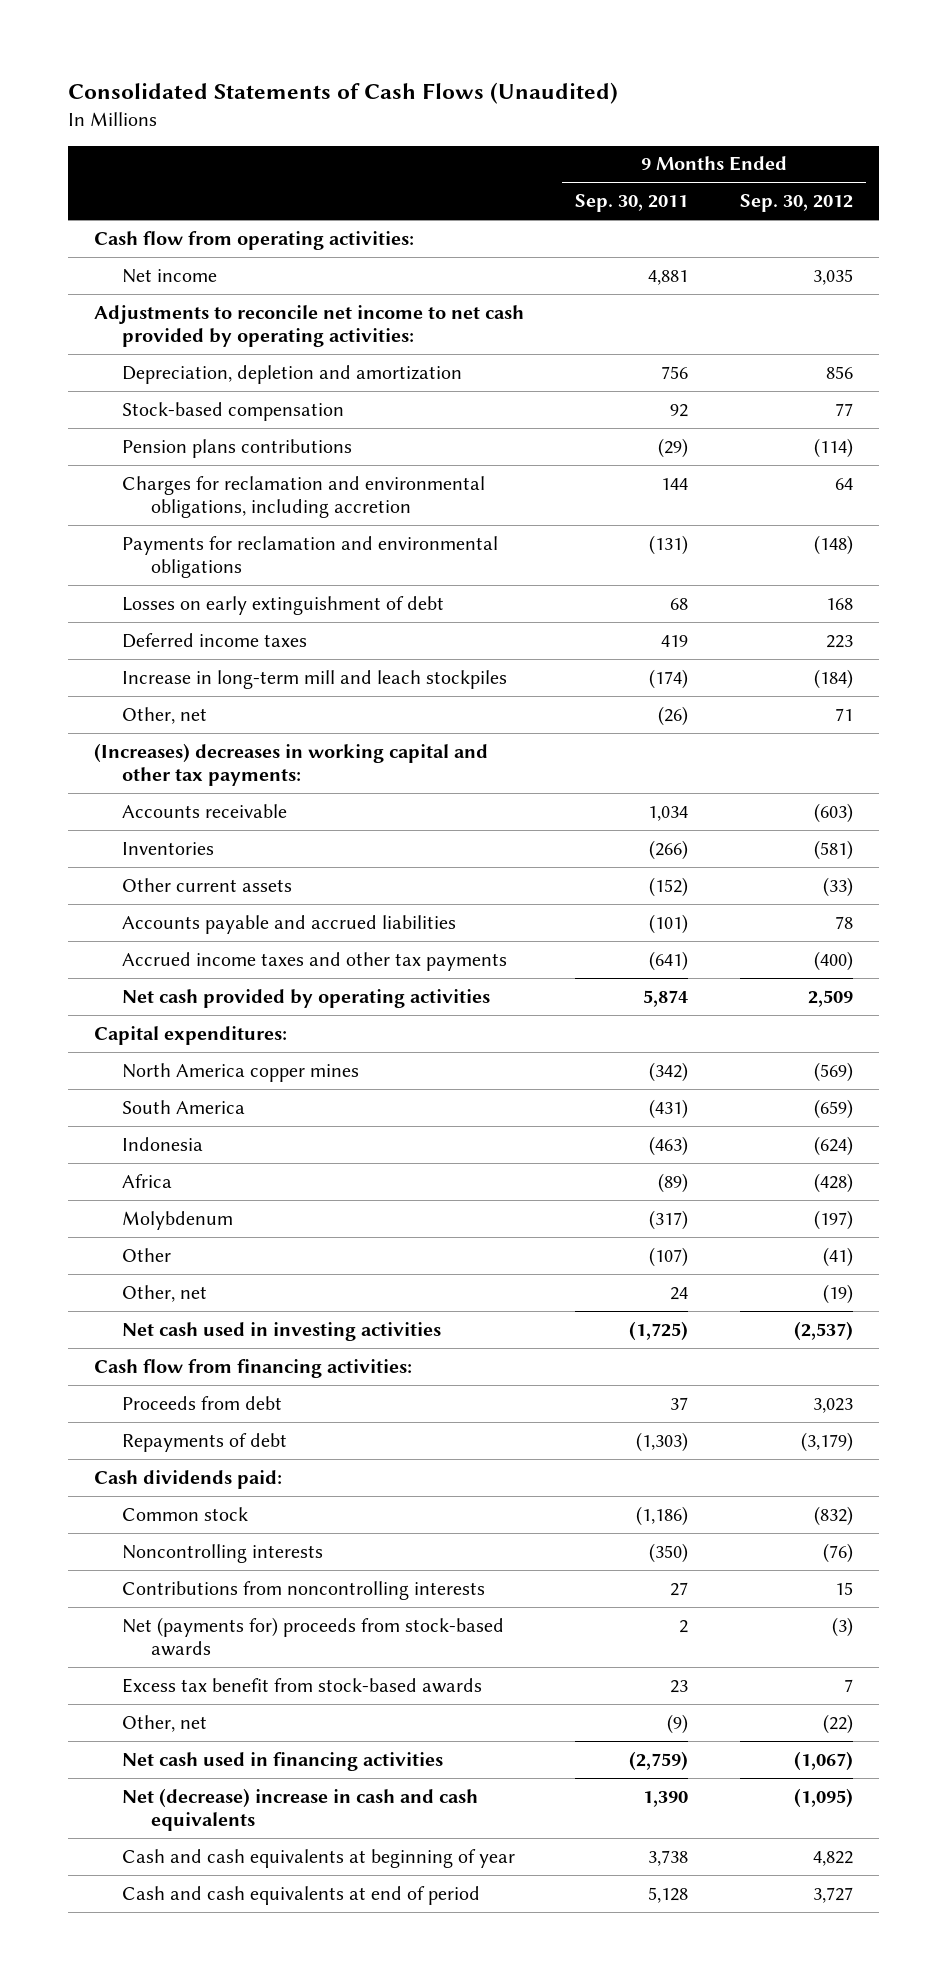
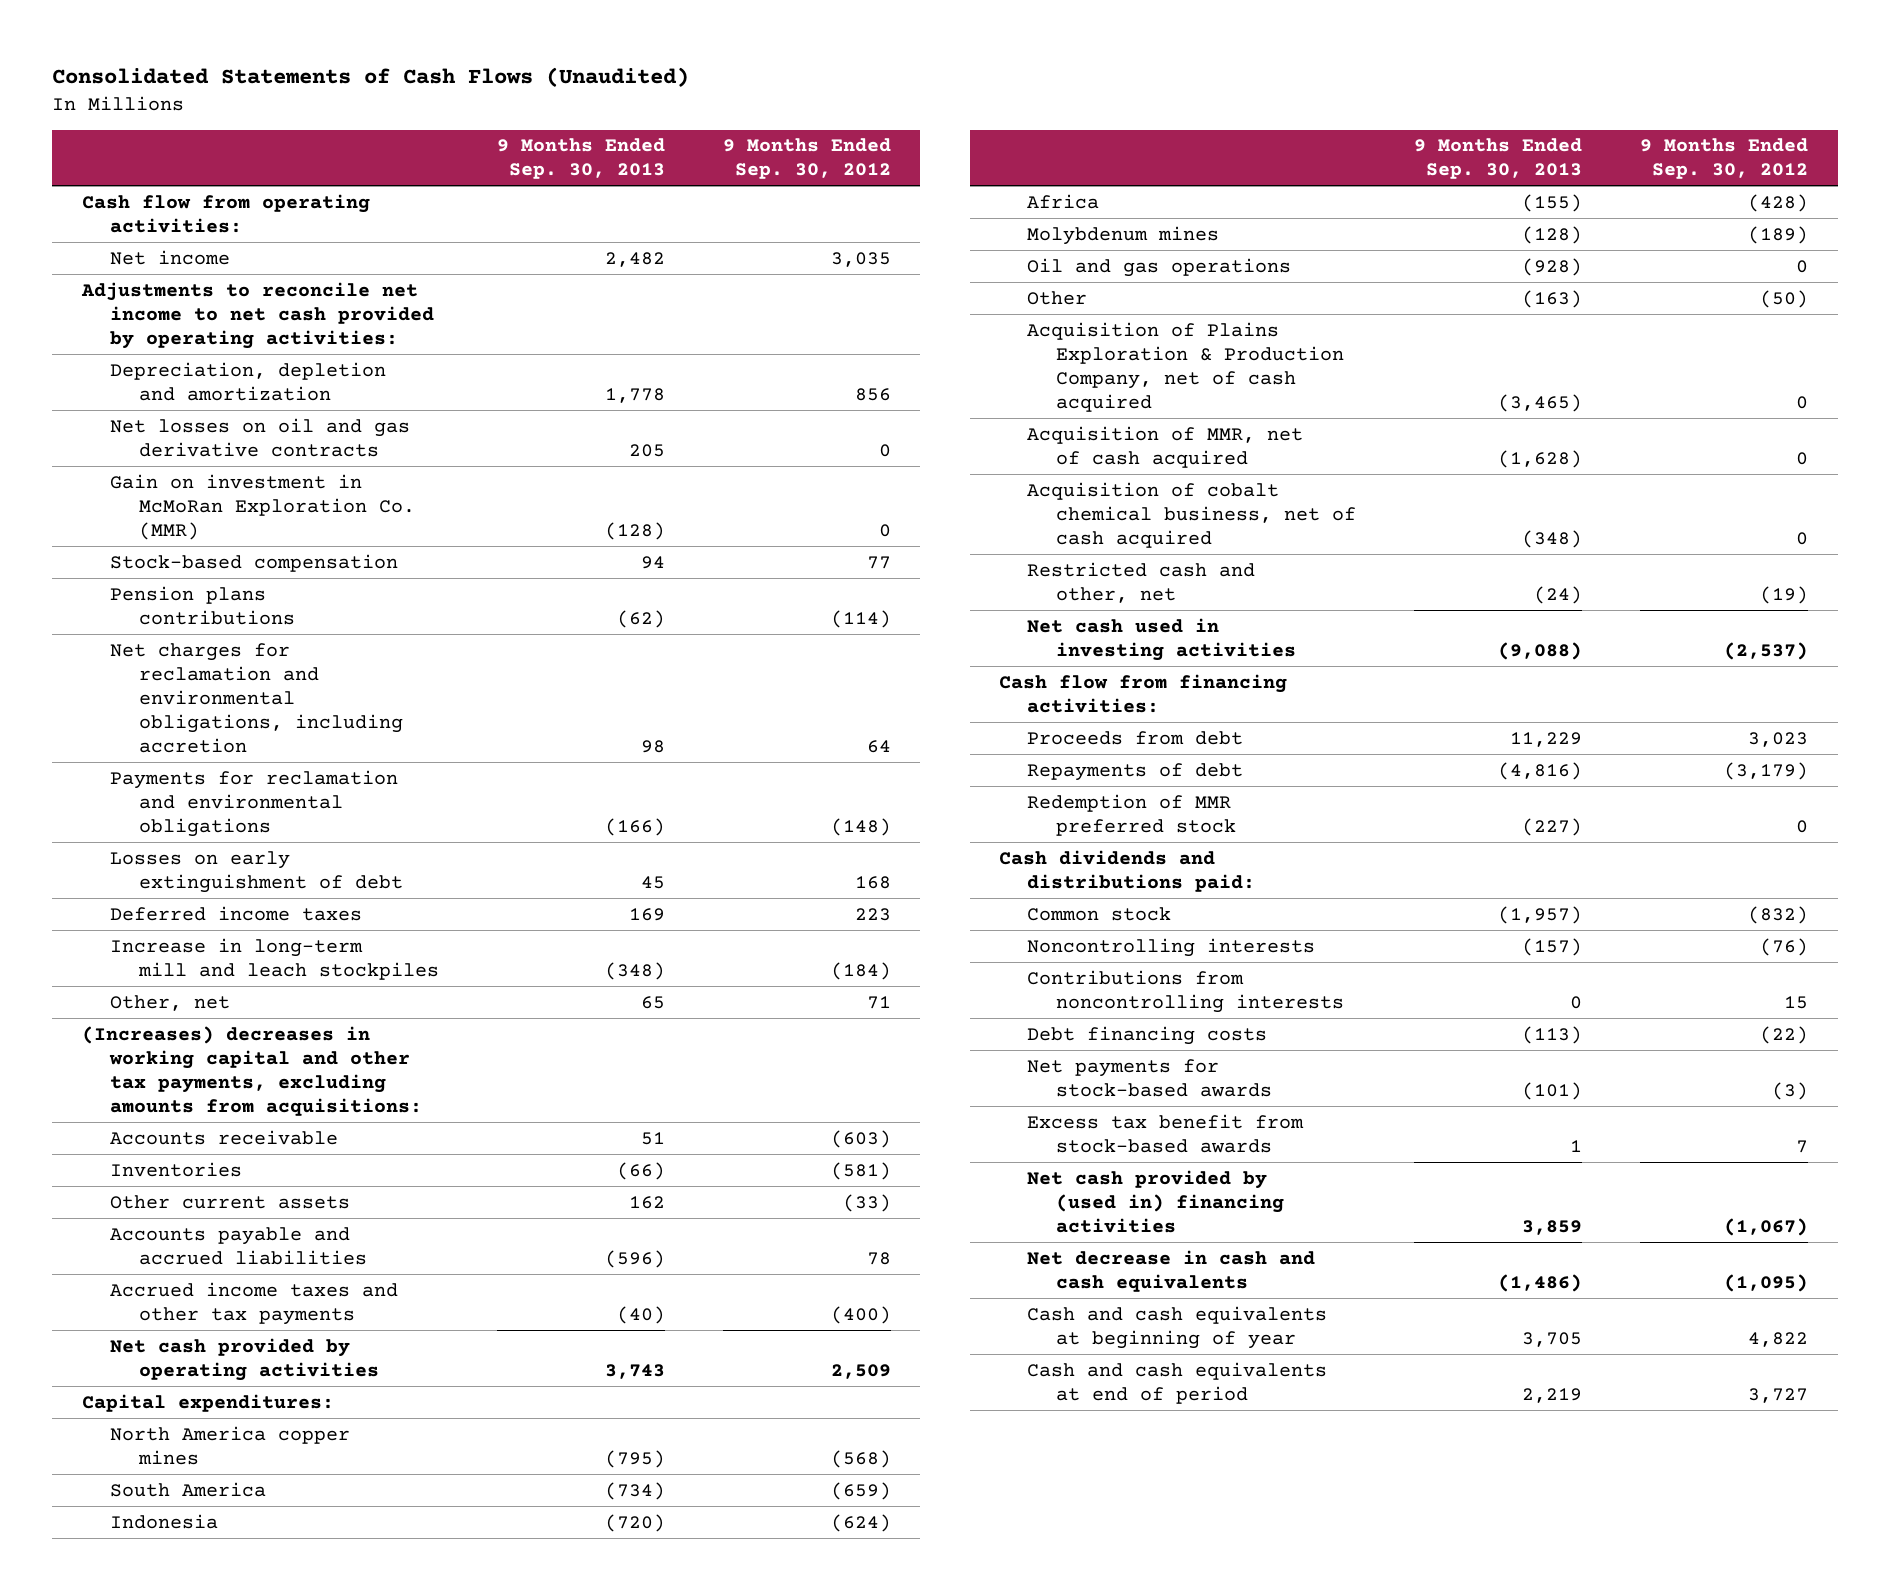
- | 9 Months Ended Sep. 30, 2011 | 9 Months Ended Sep. 30, 2012
+ | 9 Months Ended Sep. 30, 2013 | 9 Months Ended Sep. 30, 2012
+ Net losses on oil and gas derivative contracts | 205 | 0
+ Gain on investment in McMoRan Exploration Co. (MMR) | (128) | 0
- Charges for reclamation and environmental obligations, including accretion | 144 | 64
+ Net charges for reclamation and environmental obligations, including accretion | 98 | 64
- (Increases) decreases in working capital and other tax payments:
+ (Increases) decreases in working capital and other tax payments, excluding amounts from acquisitions:
- North America copper mines | (342) | (569)
+ North America copper mines | (795) | (568)
- Molybdenum | (317) | (197)
- Other | (107) | (41)
- Other, net | 24 | (19)
+ Molybdenum mines | (128) | (189)
+ Oil and gas operations | (928) | 0
+ Other | (163) | (50)
+ Acquisition of Plains Exploration & Production Company, net of cash acquired | (3,465) | 0
+ Acquisition of MMR, net of cash acquired | (1,628) | 0
+ Acquisition of cobalt chemical business, net of cash acquired | (348) | 0
+ Restricted cash and other, net | (24) | (19)
- Cash dividends paid:
+ Redemption of MMR preferred stock | (227) | 0
+ Cash dividends and distributions paid:
- Net (payments for) proceeds from stock-based awards | 2 | (3)
+ Debt financing costs | (113) | (22)
+ Net payments for stock-based awards | (101) | (3)
- Other, net | (9) | (22)
- Net cash used in financing activities | (2,759) | (1,067)
- Net (decrease) increase in cash and cash equivalents | 1,390 | (1,095)
+ Net cash provided by (used in) financing activities | 3,859 | (1,067)
+ Net decrease in cash and cash equivalents | (1,486) | (1,095)

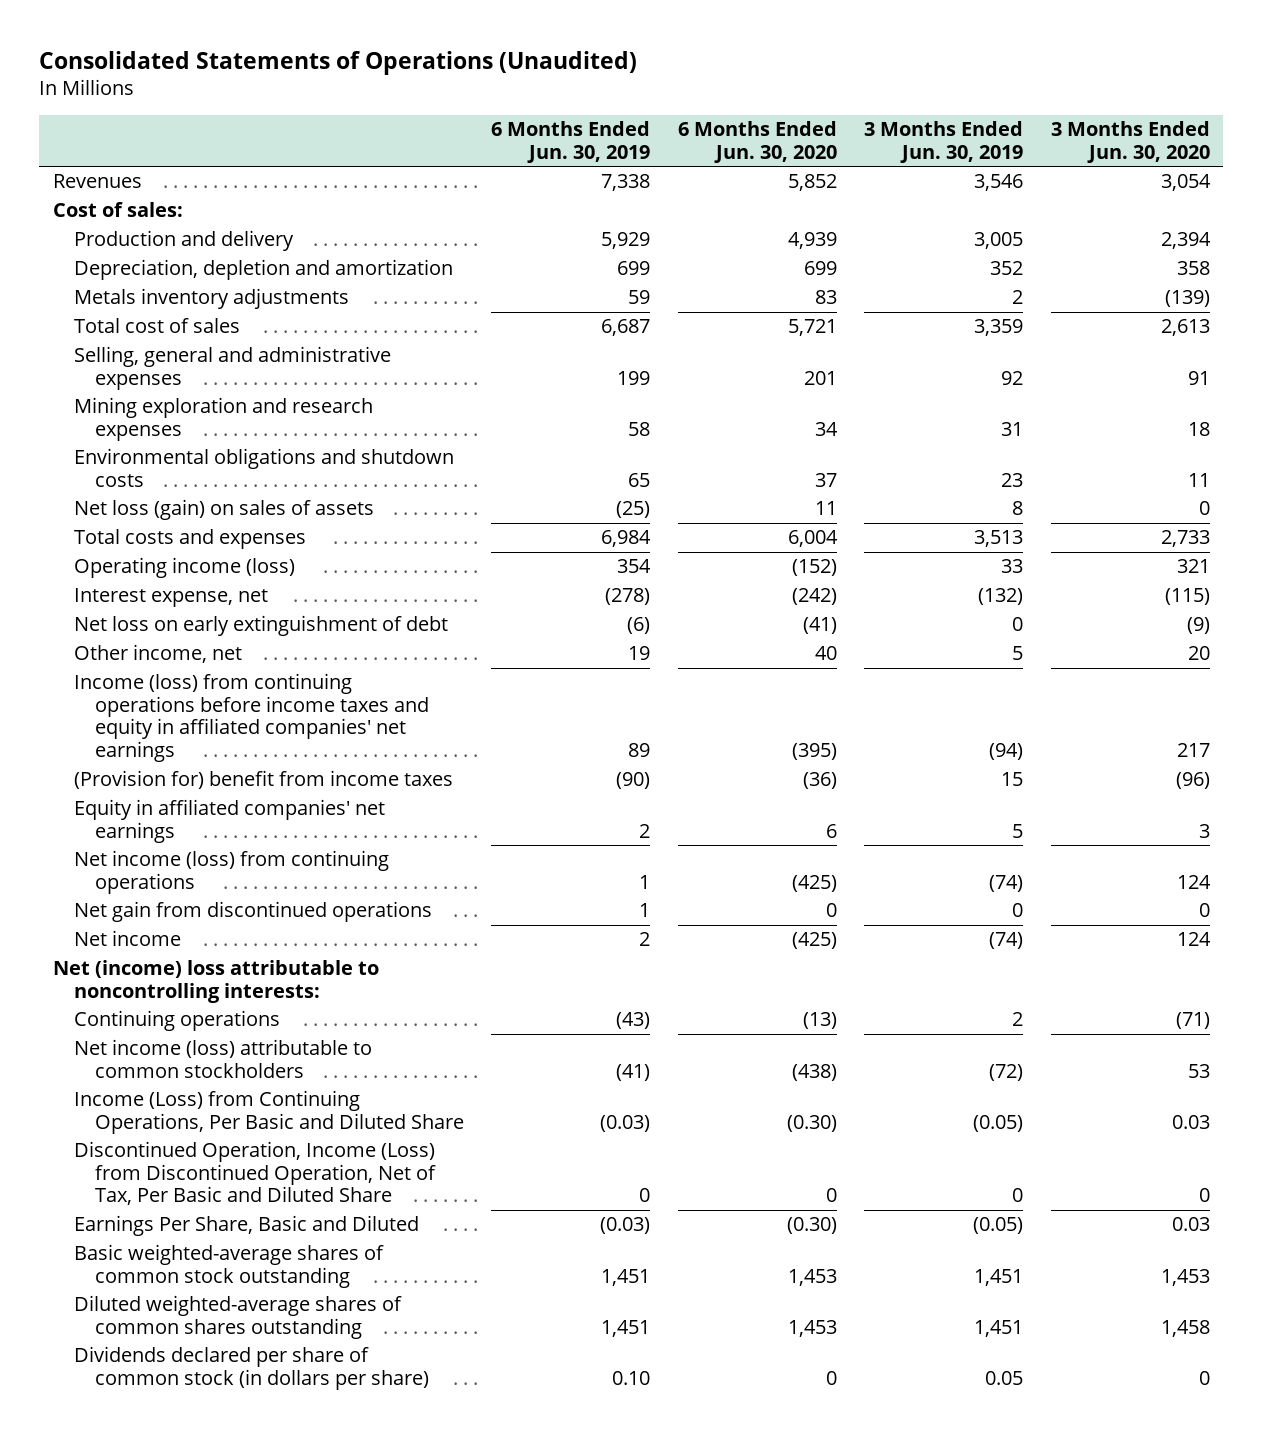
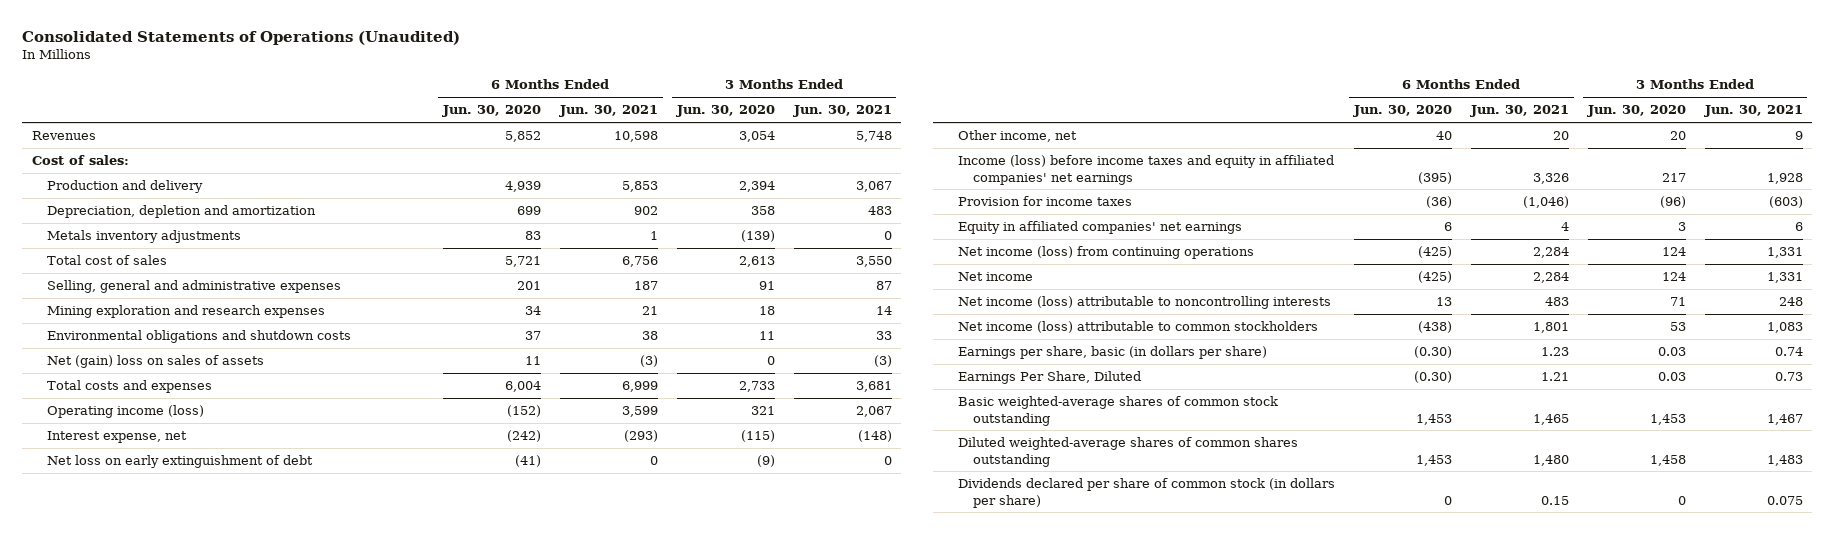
- | 6 Months Ended Jun. 30, 2019 | 6 Months Ended Jun. 30, 2020 | 3 Months Ended Jun. 30, 2019 | 3 Months Ended Jun. 30, 2020
+ | 6 Months Ended Jun. 30, 2020 | 6 Months Ended Jun. 30, 2021 | 3 Months Ended Jun. 30, 2020 | 3 Months Ended Jun. 30, 2021
- Net loss (gain) on sales of assets | (25) | 11 | 8 | 0
+ Net (gain) loss on sales of assets | 11 | (3) | 0 | (3)
- Income (loss) from continuing operations before income taxes and equity in affiliated companies' net earnings | 89 | (395) | (94) | 217
- (Provision for) benefit from income taxes | (90) | (36) | 15 | (96)
+ Income (loss) before income taxes and equity in affiliated companies' net earnings | (395) | 3,326 | 217 | 1,928
+ Provision for income taxes | (36) | (1,046) | (96) | (603)
- Net gain from discontinued operations | 1 | 0 | 0 | 0
- Net (income) loss attributable to noncontrolling interests:
- Continuing operations | (43) | (13) | 2 | (71)
+ Net income (loss) attributable to noncontrolling interests | 13 | 483 | 71 | 248
- Income (Loss) from Continuing Operations, Per Basic and Diluted Share | (0.03) | (0.30) | (0.05) | 0.03
- Discontinued Operation, Income (Loss) from Discontinued Operation, Net of Tax, Per Basic and Diluted Share | 0 | 0 | 0 | 0
- Earnings Per Share, Basic and Diluted | (0.03) | (0.30) | (0.05) | 0.03
+ Earnings per share, basic (in dollars per share) | (0.30) | 1.23 | 0.03 | 0.74
+ Earnings Per Share, Diluted | (0.30) | 1.21 | 0.03 | 0.73

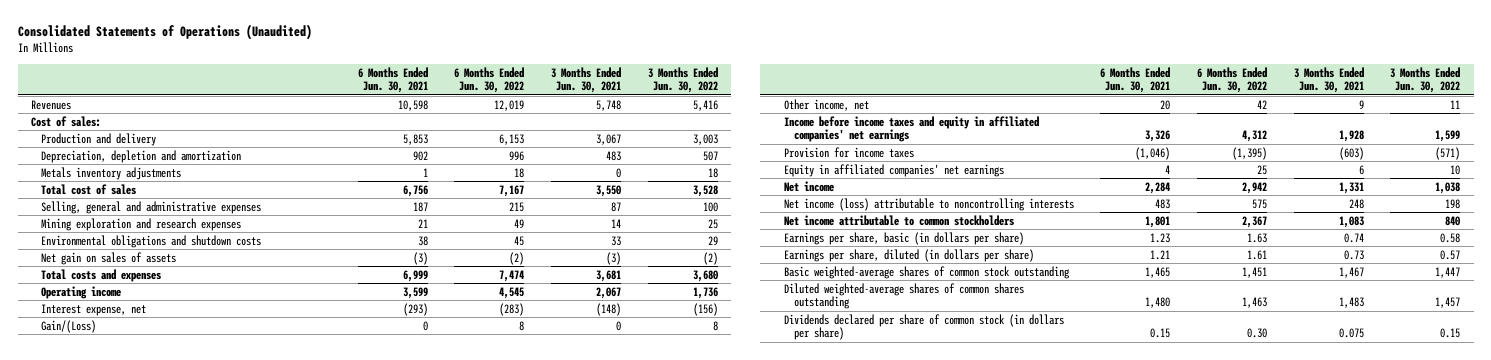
- | 6 Months Ended Jun. 30, 2020 | 6 Months Ended Jun. 30, 2021 | 3 Months Ended Jun. 30, 2020 | 3 Months Ended Jun. 30, 2021
+ | 6 Months Ended Jun. 30, 2021 | 6 Months Ended Jun. 30, 2022 | 3 Months Ended Jun. 30, 2021 | 3 Months Ended Jun. 30, 2022
- Net (gain) loss on sales of assets | 11 | (3) | 0 | (3)
+ Net gain on sales of assets | (3) | (2) | (3) | (2)
- Operating income (loss) | (152) | 3,599 | 321 | 2,067
+ Operating income | 3,599 | 4,545 | 2,067 | 1,736
- Net loss on early extinguishment of debt | (41) | 0 | (9) | 0
+ Gain/(Loss) | 0 | 8 | 0 | 8
- Income (loss) before income taxes and equity in affiliated companies' net earnings | (395) | 3,326 | 217 | 1,928
+ Income before income taxes and equity in affiliated companies' net earnings | 3,326 | 4,312 | 1,928 | 1,599
- Net income (loss) from continuing operations | (425) | 2,284 | 124 | 1,331
- Net income (loss) attributable to common stockholders | (438) | 1,801 | 53 | 1,083
+ Net income attributable to common stockholders | 1,801 | 2,367 | 1,083 | 840
- Earnings Per Share, Diluted | (0.30) | 1.21 | 0.03 | 0.73
+ Earnings per share, diluted (in dollars per share) | 1.21 | 1.61 | 0.73 | 0.57

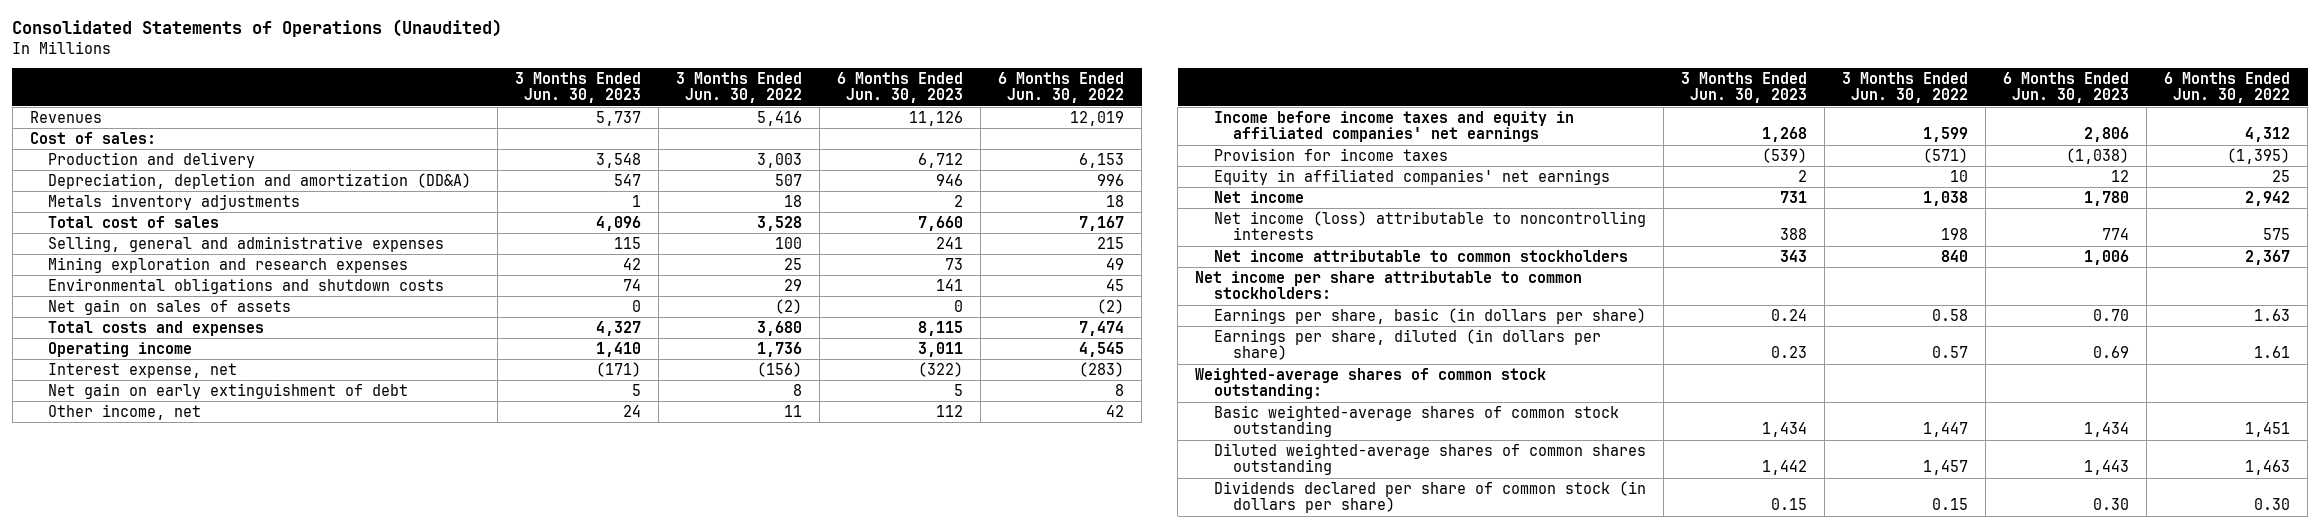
- | 6 Months Ended Jun. 30, 2021 | 6 Months Ended Jun. 30, 2022 | 3 Months Ended Jun. 30, 2021 | 3 Months Ended Jun. 30, 2022
+ | 3 Months Ended Jun. 30, 2023 | 3 Months Ended Jun. 30, 2022 | 6 Months Ended Jun. 30, 2023 | 6 Months Ended Jun. 30, 2022
- Depreciation, depletion and amortization | 902 | 996 | 483 | 507
+ Depreciation, depletion and amortization (DD&A) | 547 | 507 | 946 | 996
- Gain/(Loss) | 0 | 8 | 0 | 8
+ Net gain on early extinguishment of debt | 5 | 8 | 5 | 8
+ Net income per share attributable to common stockholders:
+ Weighted-average shares of common stock outstanding:

